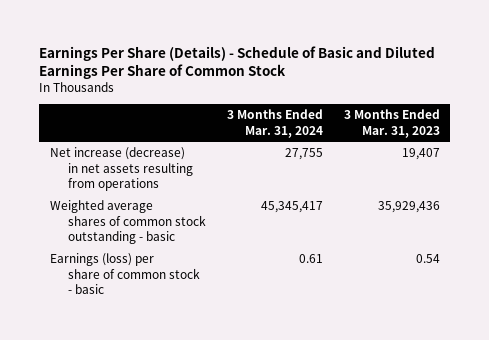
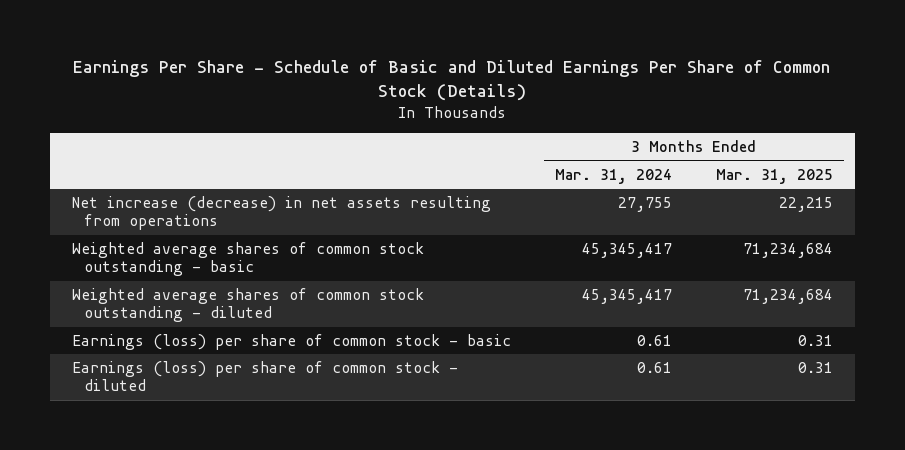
- Earnings Per Share (Details) - Schedule of Basic and Diluted Earnings Per Share of Common Stock
+ Earnings Per Share - Schedule of Basic and Diluted Earnings Per Share of Common Stock (Details)
- | 3 Months Ended Mar. 31, 2024 | 3 Months Ended Mar. 31, 2023
+ | 3 Months Ended Mar. 31, 2024 | 3 Months Ended Mar. 31, 2025
+ Weighted average shares of common stock outstanding - diluted | 45,345,417 | 71,234,684
+ Earnings (loss) per share of common stock - diluted | 0.61 | 0.31

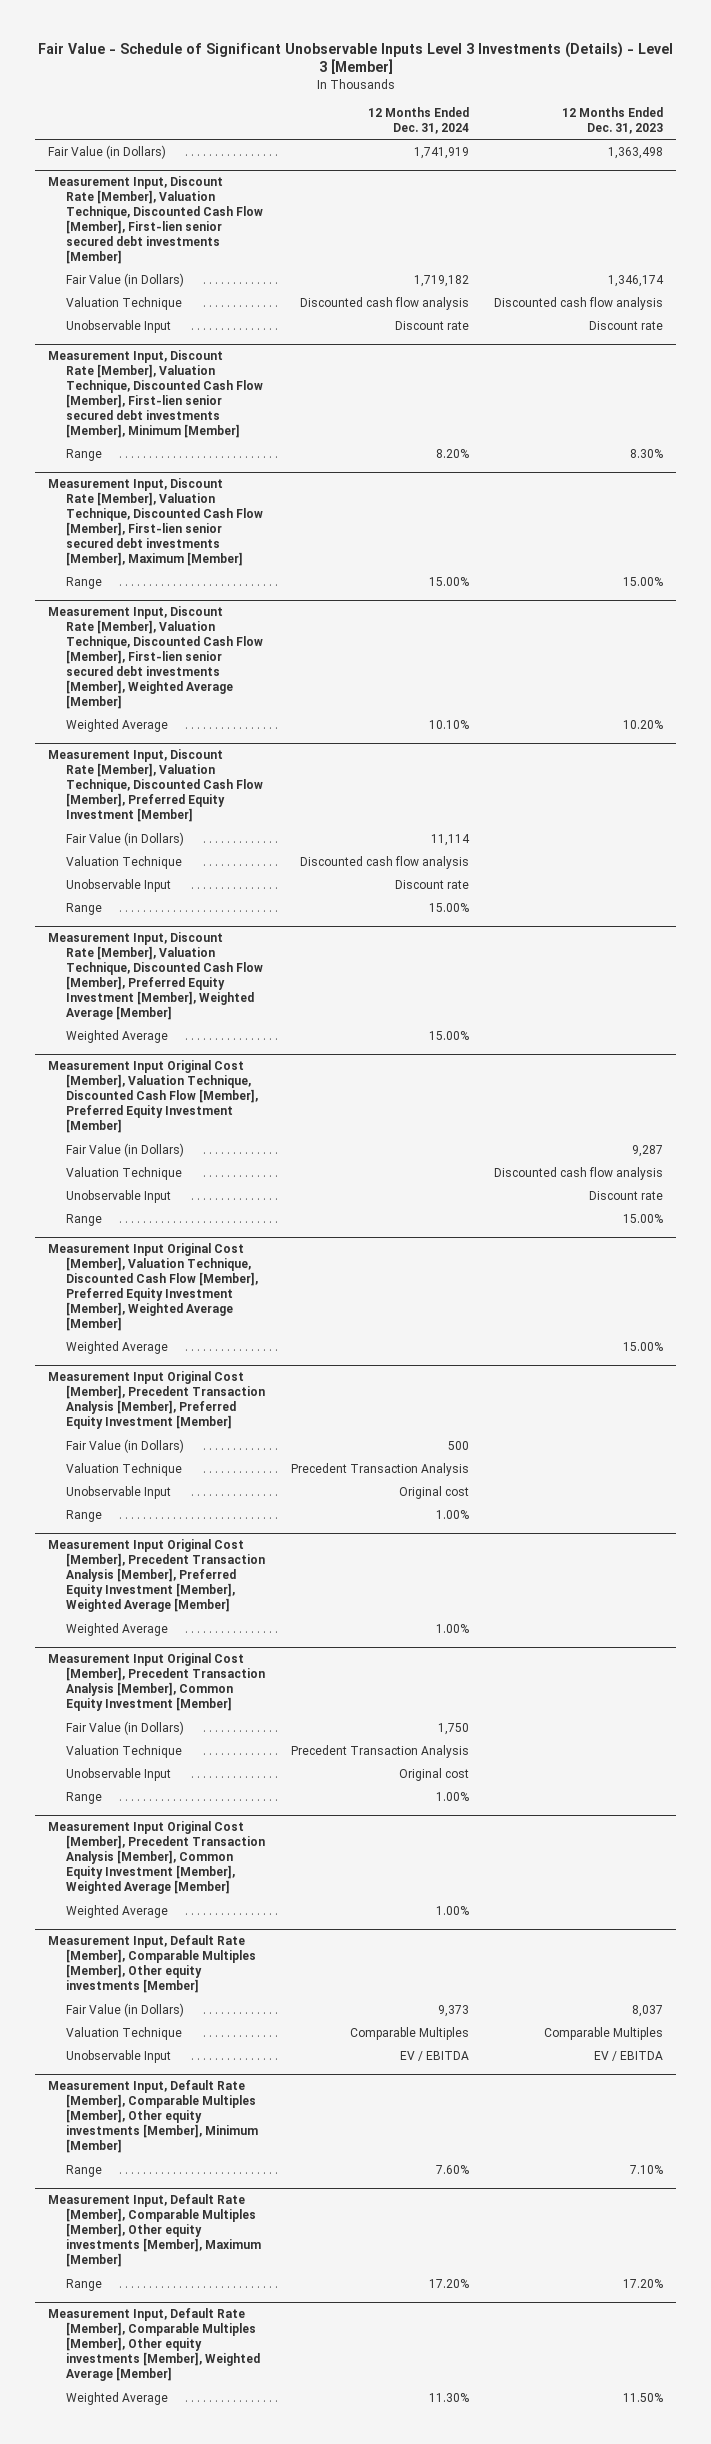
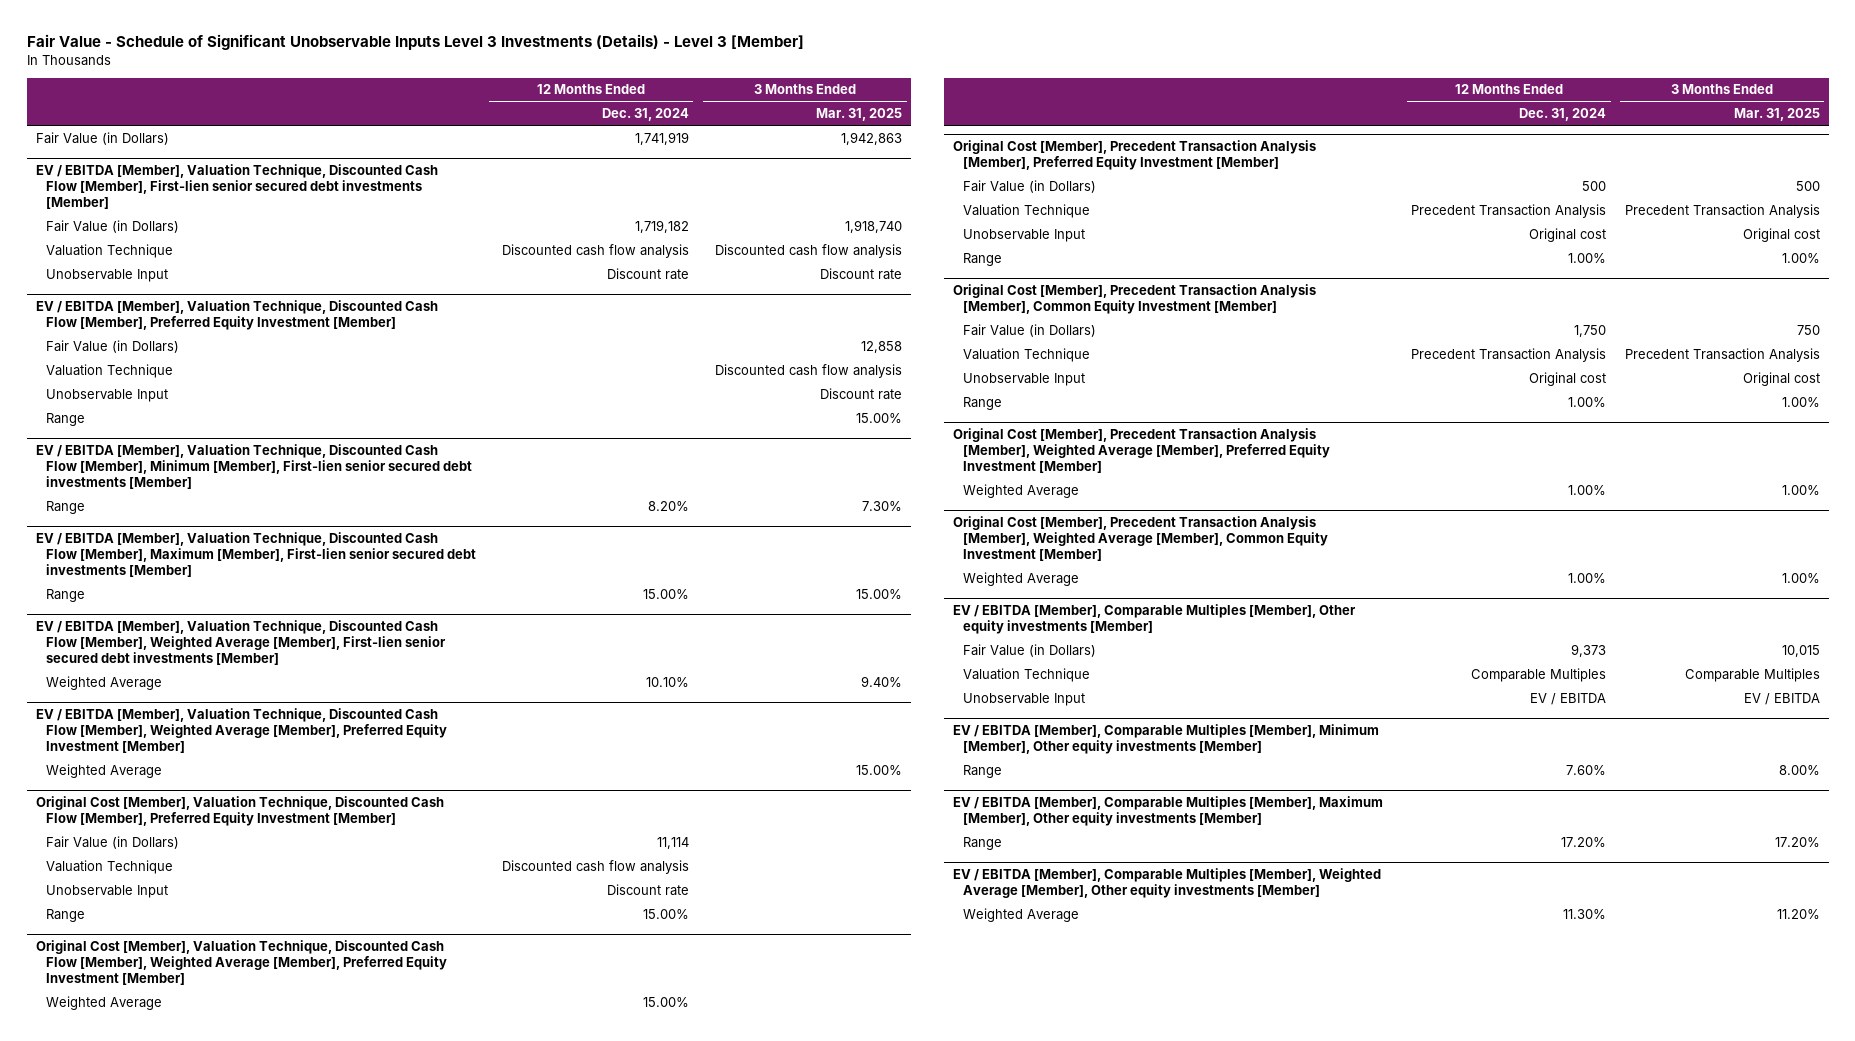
- | 12 Months Ended Dec. 31, 2024 | 12 Months Ended Dec. 31, 2023
+ | 12 Months Ended Dec. 31, 2024 | 3 Months Ended Mar. 31, 2025
- Measurement Input, Discount Rate [Member], Valuation Technique, Discounted Cash Flow [Member], First-lien senior secured debt investments [Member]
+ EV / EBITDA [Member], Valuation Technique, Discounted Cash Flow [Member], First-lien senior secured debt investments [Member]
- Measurement Input, Discount Rate [Member], Valuation Technique, Discounted Cash Flow [Member], First-lien senior secured debt investments [Member], Minimum [Member]
+ EV / EBITDA [Member], Valuation Technique, Discounted Cash Flow [Member], Preferred Equity Investment [Member]
+ Fair Value (in Dollars) | | 12,858
+ Valuation Technique | | Discounted cash flow analysis
+ Unobservable Input | | Discount rate
+ Range | | 15.00%
+ EV / EBITDA [Member], Valuation Technique, Discounted Cash Flow [Member], Minimum [Member], First-lien senior secured debt investments [Member]
- Measurement Input, Discount Rate [Member], Valuation Technique, Discounted Cash Flow [Member], First-lien senior secured debt investments [Member], Maximum [Member]
+ EV / EBITDA [Member], Valuation Technique, Discounted Cash Flow [Member], Maximum [Member], First-lien senior secured debt investments [Member]
- Measurement Input, Discount Rate [Member], Valuation Technique, Discounted Cash Flow [Member], First-lien senior secured debt investments [Member], Weighted Average [Member]
+ EV / EBITDA [Member], Valuation Technique, Discounted Cash Flow [Member], Weighted Average [Member], First-lien senior secured debt investments [Member]
- Measurement Input, Discount Rate [Member], Valuation Technique, Discounted Cash Flow [Member], Preferred Equity Investment [Member]
+ EV / EBITDA [Member], Valuation Technique, Discounted Cash Flow [Member], Weighted Average [Member], Preferred Equity Investment [Member]
+ Weighted Average | | 15.00%
+ Original Cost [Member], Valuation Technique, Discounted Cash Flow [Member], Preferred Equity Investment [Member]
- Measurement Input, Discount Rate [Member], Valuation Technique, Discounted Cash Flow [Member], Preferred Equity Investment [Member], Weighted Average [Member]
+ Original Cost [Member], Valuation Technique, Discounted Cash Flow [Member], Weighted Average [Member], Preferred Equity Investment [Member]
- Measurement Input Original Cost [Member], Valuation Technique, Discounted Cash Flow [Member], Preferred Equity Investment [Member]
- Fair Value (in Dollars) | | 9,287
- Valuation Technique | | Discounted cash flow analysis
- Unobservable Input | | Discount rate
- Range | | 15.00%
- Measurement Input Original Cost [Member], Valuation Technique, Discounted Cash Flow [Member], Preferred Equity Investment [Member], Weighted Average [Member]
- Weighted Average | | 15.00%
- Measurement Input Original Cost [Member], Precedent Transaction Analysis [Member], Preferred Equity Investment [Member]
+ Original Cost [Member], Precedent Transaction Analysis [Member], Preferred Equity Investment [Member]
- Measurement Input Original Cost [Member], Precedent Transaction Analysis [Member], Preferred Equity Investment [Member], Weighted Average [Member]
- Weighted Average | 1.00% |
- Measurement Input Original Cost [Member], Precedent Transaction Analysis [Member], Common Equity Investment [Member]
+ Original Cost [Member], Precedent Transaction Analysis [Member], Common Equity Investment [Member]
- Measurement Input Original Cost [Member], Precedent Transaction Analysis [Member], Common Equity Investment [Member], Weighted Average [Member]
+ Original Cost [Member], Precedent Transaction Analysis [Member], Weighted Average [Member], Preferred Equity Investment [Member]
- Measurement Input, Default Rate [Member], Comparable Multiples [Member], Other equity investments [Member]
+ Original Cost [Member], Precedent Transaction Analysis [Member], Weighted Average [Member], Common Equity Investment [Member]
+ Weighted Average | 1.00% | 1.00%
+ EV / EBITDA [Member], Comparable Multiples [Member], Other equity investments [Member]
- Measurement Input, Default Rate [Member], Comparable Multiples [Member], Other equity investments [Member], Minimum [Member]
+ EV / EBITDA [Member], Comparable Multiples [Member], Minimum [Member], Other equity investments [Member]
- Measurement Input, Default Rate [Member], Comparable Multiples [Member], Other equity investments [Member], Maximum [Member]
+ EV / EBITDA [Member], Comparable Multiples [Member], Maximum [Member], Other equity investments [Member]
- Measurement Input, Default Rate [Member], Comparable Multiples [Member], Other equity investments [Member], Weighted Average [Member]
+ EV / EBITDA [Member], Comparable Multiples [Member], Weighted Average [Member], Other equity investments [Member]

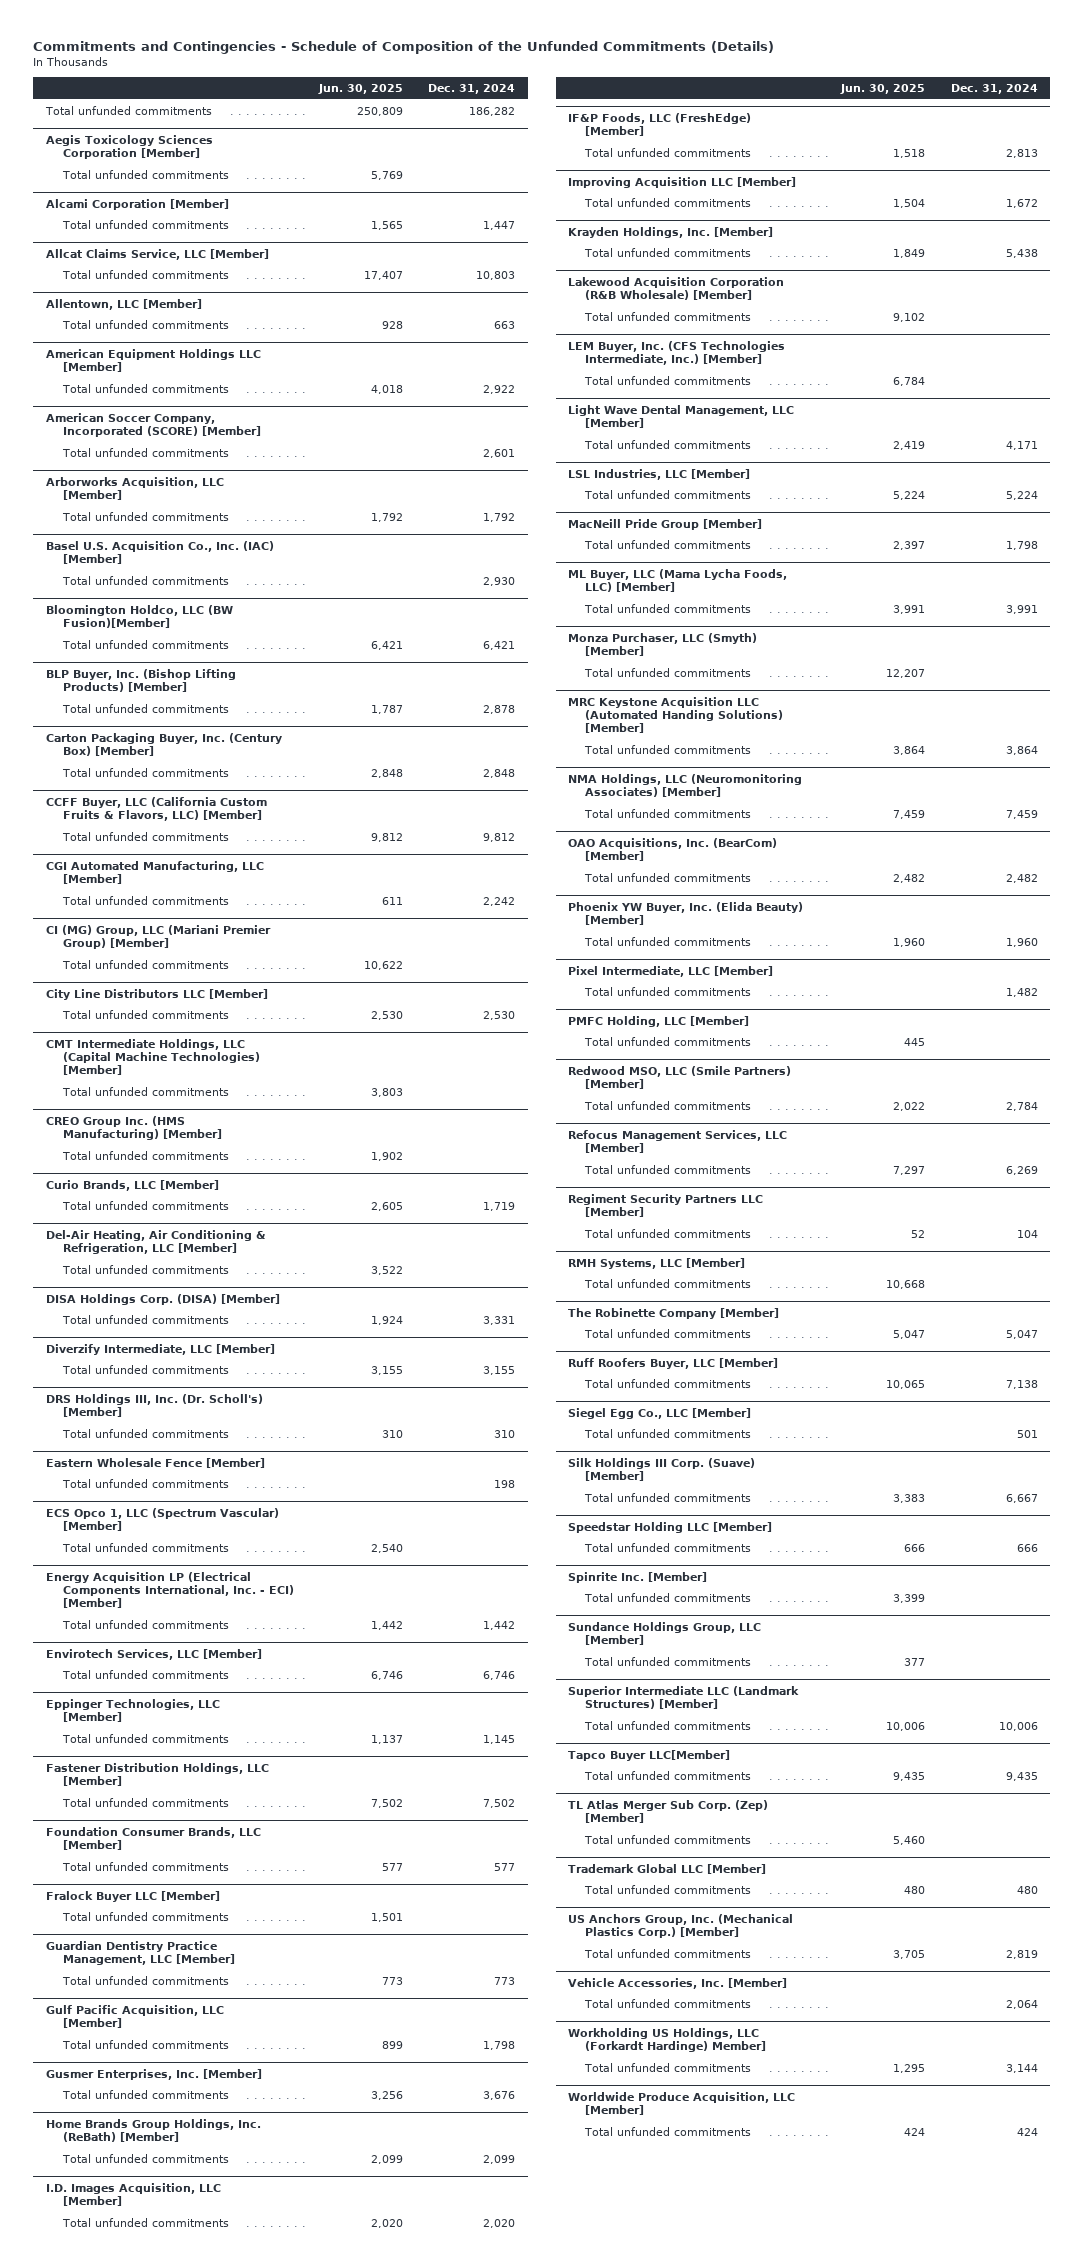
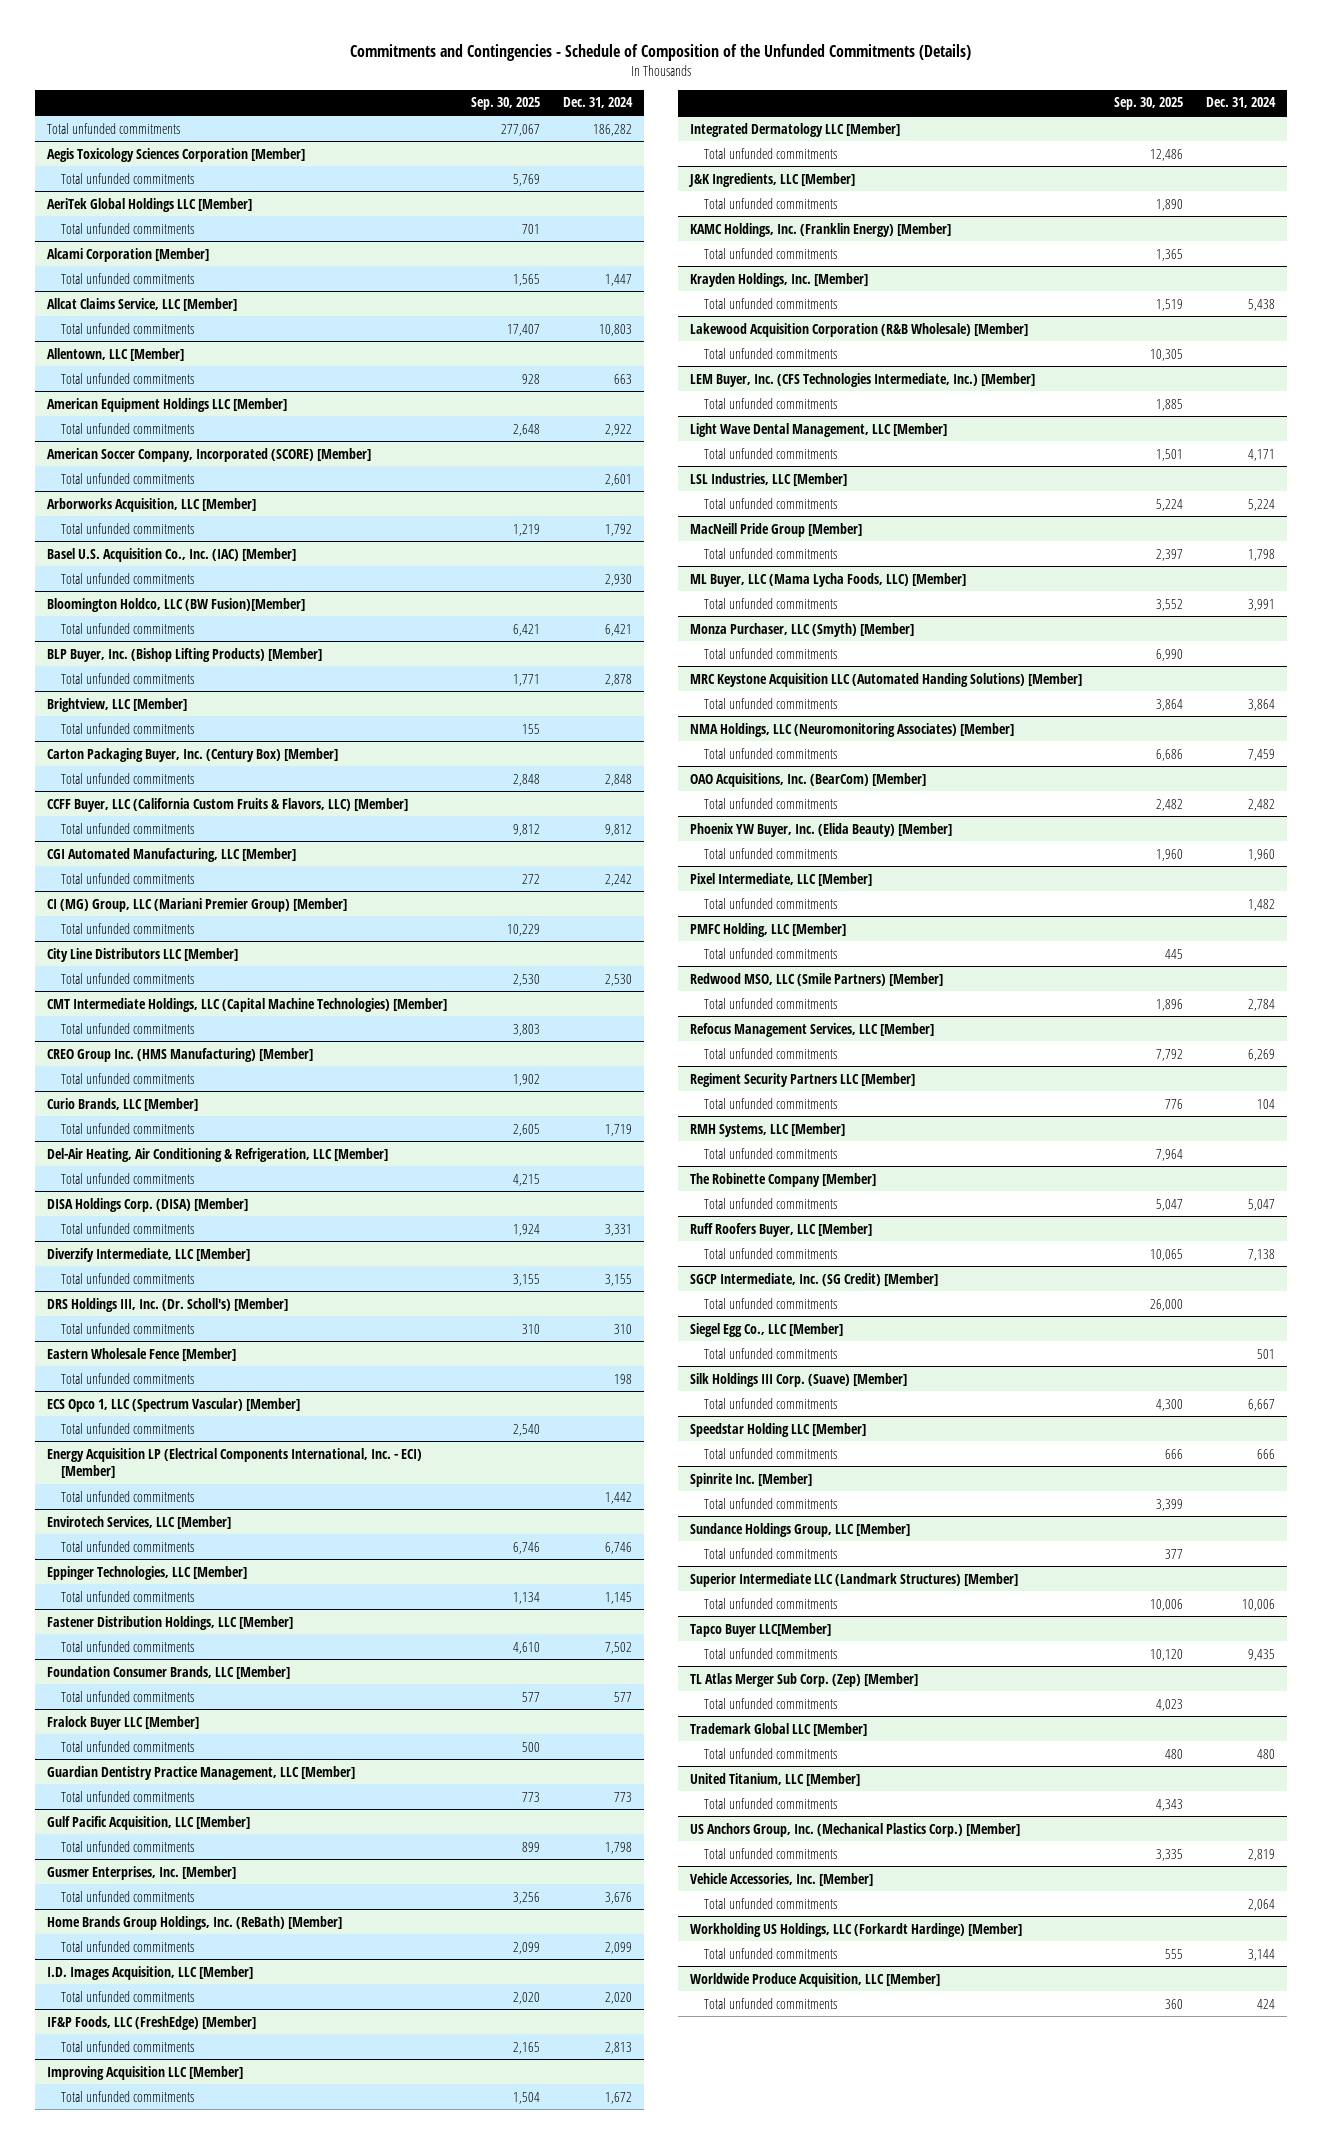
- | Jun. 30, 2025 | Dec. 31, 2024
+ | Sep. 30, 2025 | Dec. 31, 2024
+ AeriTek Global Holdings LLC [Member]
+ Total unfunded commitments | 701 |
+ Brightview, LLC [Member]
+ Total unfunded commitments | 155 |
+ Integrated Dermatology LLC [Member]
+ Total unfunded commitments | 12,486 |
+ J&K Ingredients, LLC [Member]
+ Total unfunded commitments | 1,890 |
+ KAMC Holdings, Inc. (Franklin Energy) [Member]
+ Total unfunded commitments | 1,365 |
+ SGCP Intermediate, Inc. (SG Credit) [Member]
+ Total unfunded commitments | 26,000 |
+ United Titanium, LLC [Member]
+ Total unfunded commitments | 4,343 |
- Workholding US Holdings, LLC (Forkardt Hardinge) Member]
+ Workholding US Holdings, LLC (Forkardt Hardinge) [Member]

